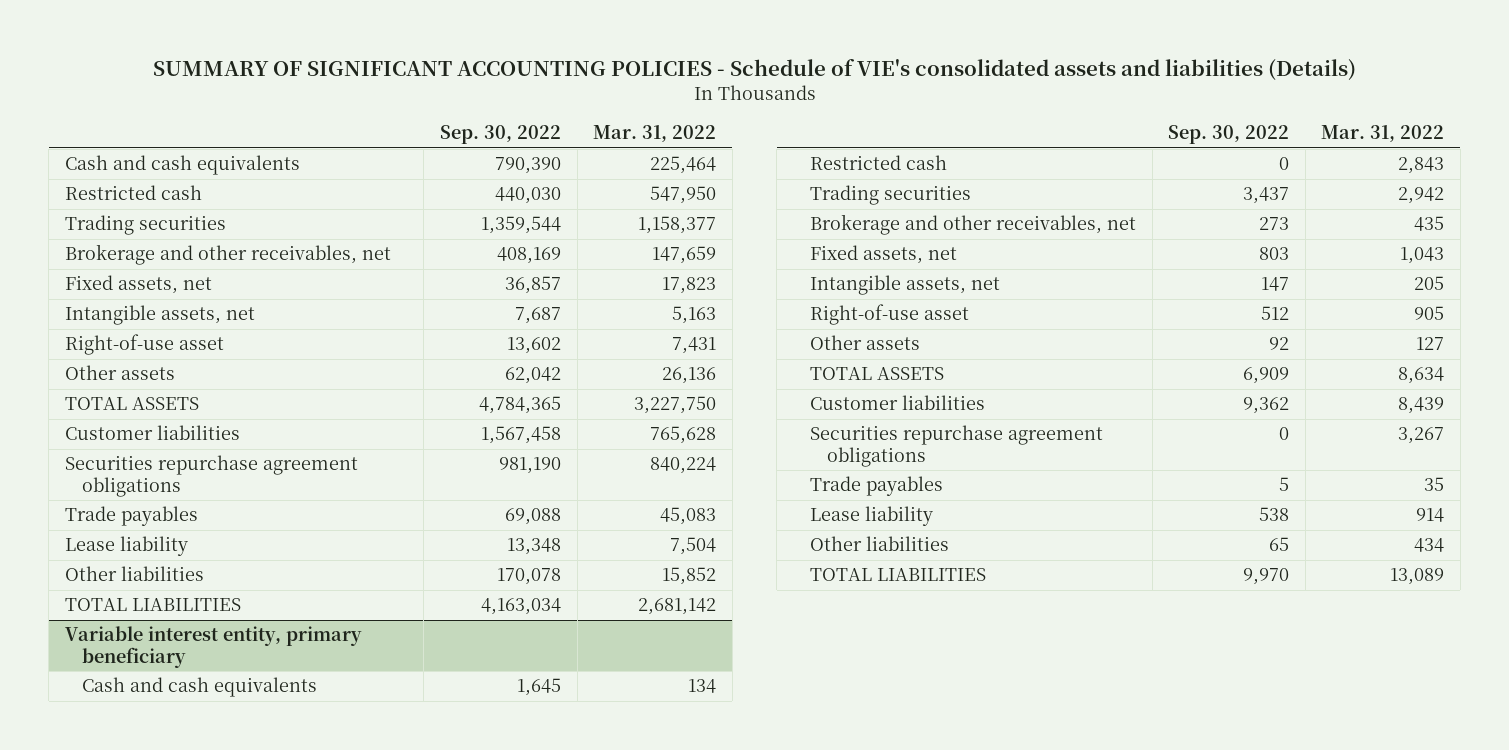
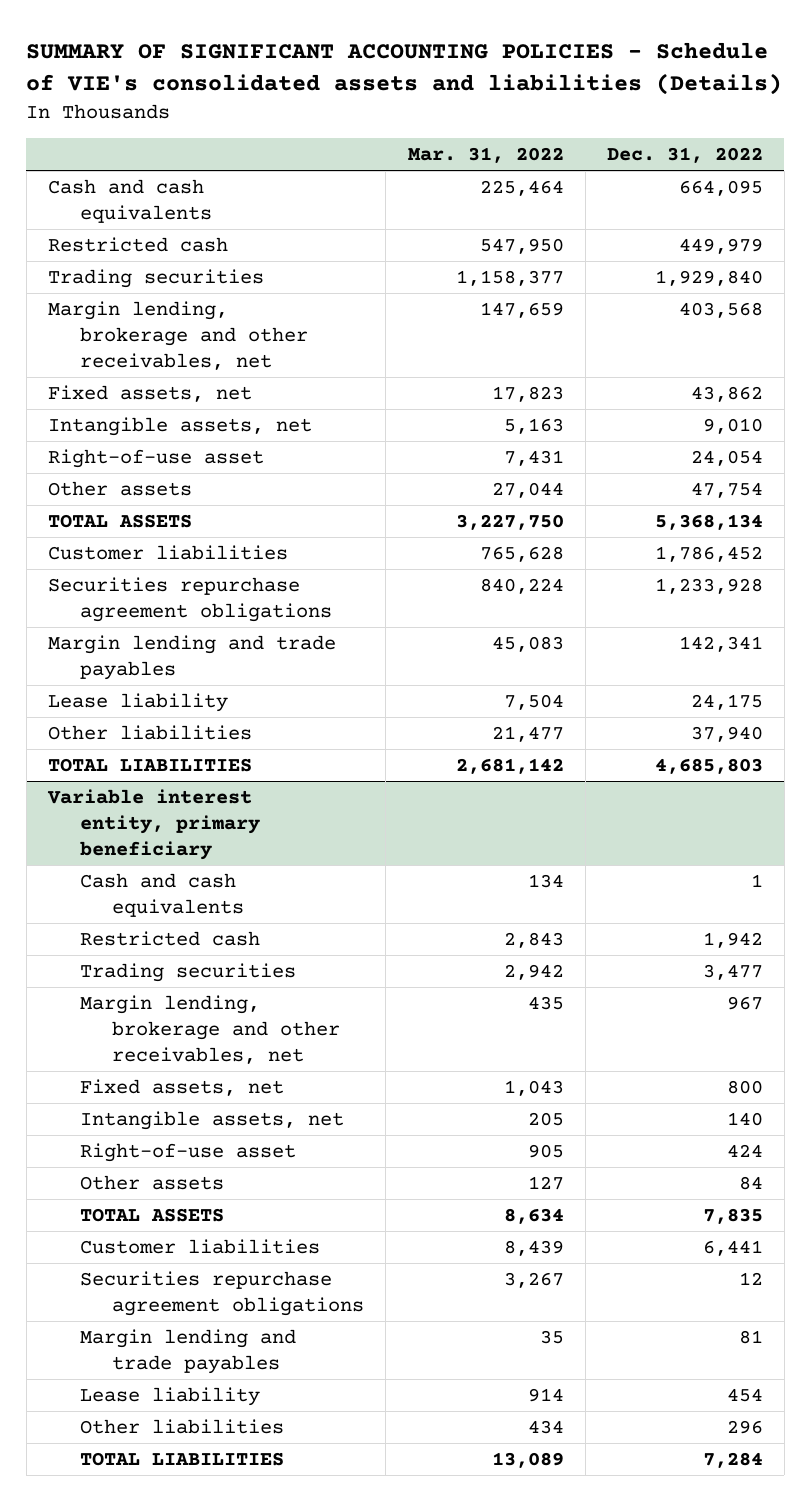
- | Sep. 30, 2022 | Mar. 31, 2022
+ | Mar. 31, 2022 | Dec. 31, 2022
- Brokerage and other receivables, net | 408,169 | 147,659
+ Margin lending, brokerage and other receivables, net | 147,659 | 403,568
- Other assets | 62,042 | 26,136
+ Other assets | 27,044 | 47,754
- Trade payables | 69,088 | 45,083
+ Margin lending and trade payables | 45,083 | 142,341
- Other liabilities | 170,078 | 15,852
+ Other liabilities | 21,477 | 37,940
@ Variable interest entity, primary beneficiary
- Brokerage and other receivables, net | 273 | 435
+ Margin lending, brokerage and other receivables, net | 435 | 967
- Trade payables | 5 | 35
+ Margin lending and trade payables | 35 | 81

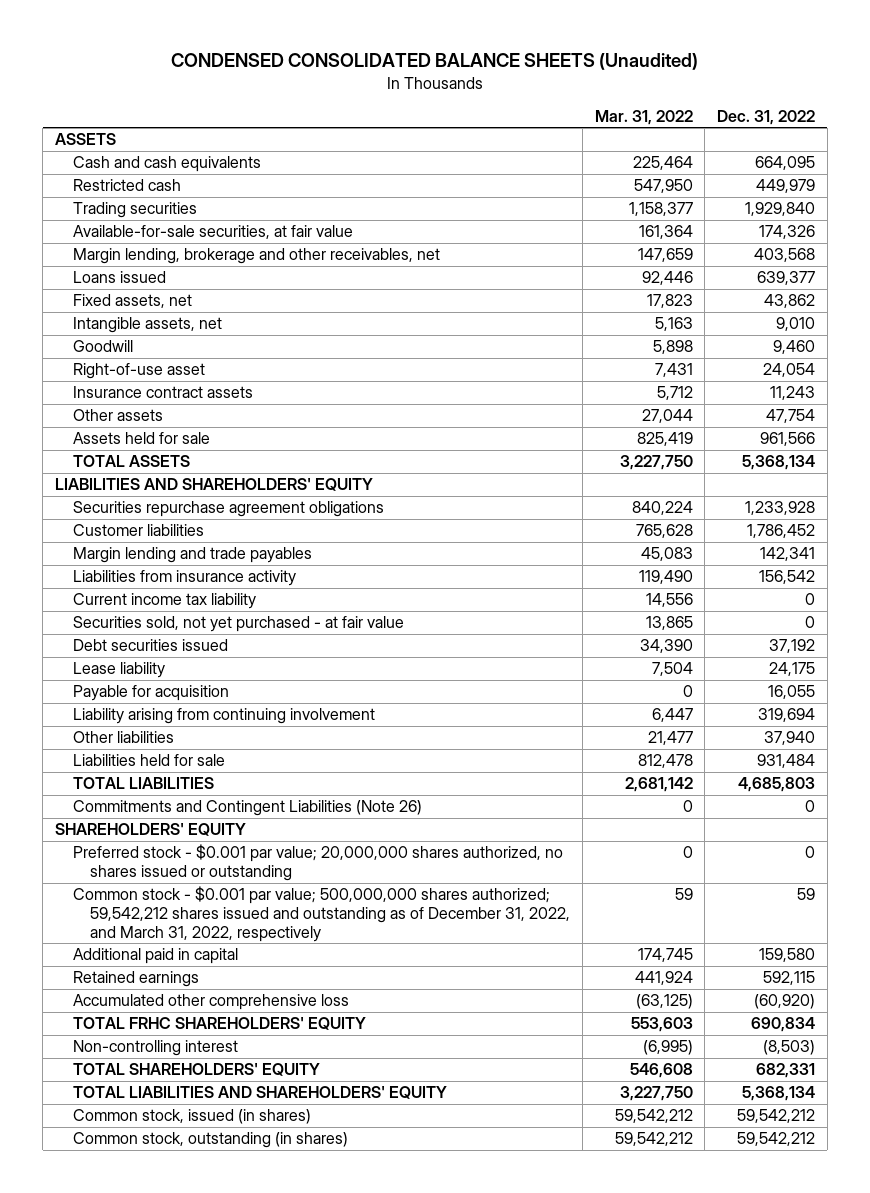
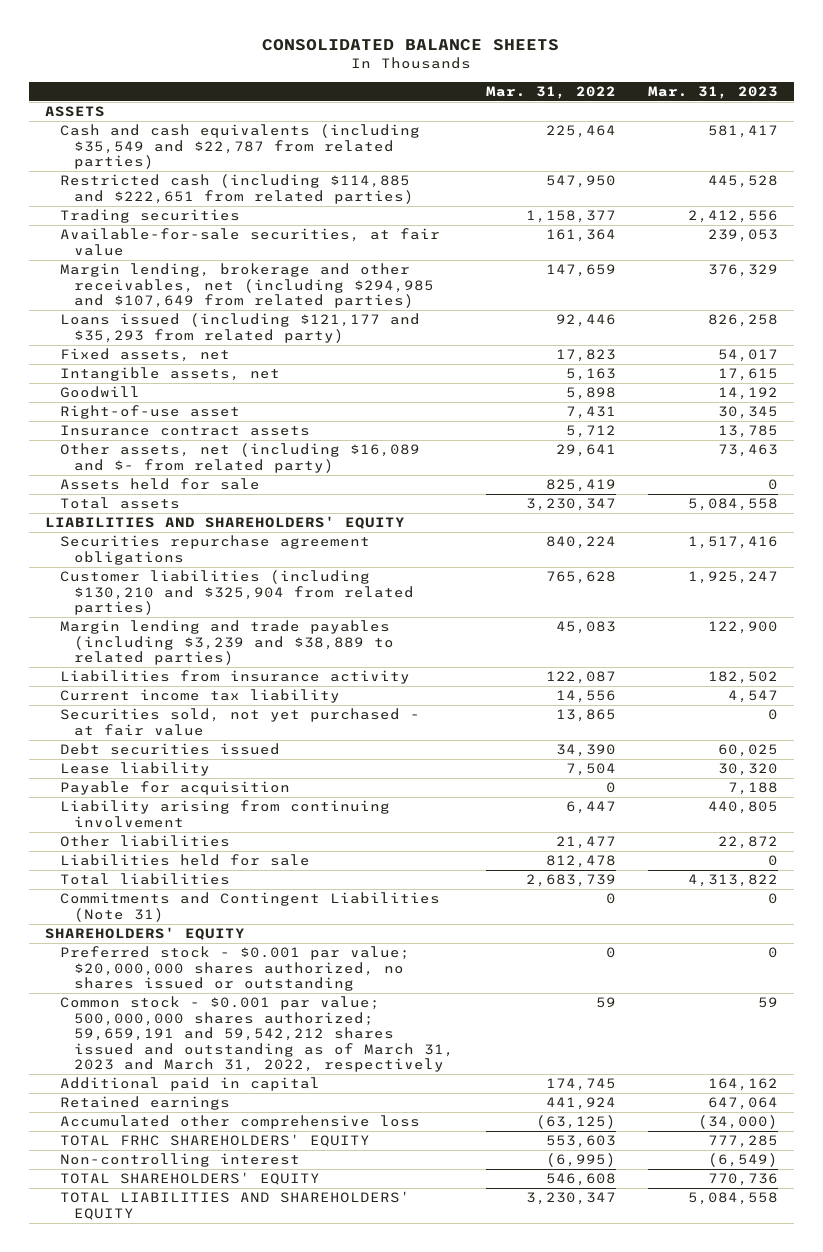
- CONDENSED CONSOLIDATED BALANCE SHEETS (Unaudited)
+ CONSOLIDATED BALANCE SHEETS
- | Mar. 31, 2022 | Dec. 31, 2022
+ | Mar. 31, 2022 | Mar. 31, 2023
- Cash and cash equivalents | 225,464 | 664,095
- Restricted cash | 547,950 | 449,979
+ Cash and cash equivalents (including $35,549 and $22,787 from related parties) | 225,464 | 581,417
+ Restricted cash (including $114,885 and $222,651 from related parties) | 547,950 | 445,528
- Margin lending, brokerage and other receivables, net | 147,659 | 403,568
- Loans issued | 92,446 | 639,377
+ Margin lending, brokerage and other receivables, net (including $294,985 and $107,649 from related parties) | 147,659 | 376,329
+ Loans issued (including $121,177 and $35,293 from related party) | 92,446 | 826,258
- Other assets | 27,044 | 47,754
+ Other assets, net (including $16,089 and $- from related party) | 29,641 | 73,463
- TOTAL ASSETS | 3,227,750 | 5,368,134
+ Total assets | 3,230,347 | 5,084,558
- Customer liabilities | 765,628 | 1,786,452
- Margin lending and trade payables | 45,083 | 142,341
- Liabilities from insurance activity | 119,490 | 156,542
+ Customer liabilities (including $130,210 and $325,904 from related parties) | 765,628 | 1,925,247
+ Margin lending and trade payables (including $3,239 and $38,889 to related parties) | 45,083 | 122,900
+ Liabilities from insurance activity | 122,087 | 182,502
- TOTAL LIABILITIES | 2,681,142 | 4,685,803
- Commitments and Contingent Liabilities (Note 26) | 0 | 0
+ Total liabilities | 2,683,739 | 4,313,822
+ Commitments and Contingent Liabilities (Note 31) | 0 | 0
- Preferred stock - $0.001 par value; 20,000,000 shares authorized, no shares issued or outstanding | 0 | 0
- Common stock - $0.001 par value; 500,000,000 shares authorized; 59,542,212 shares issued and outstanding as of December 31, 2022, and March 31, 2022, respectively | 59 | 59
+ Preferred stock - $0.001 par value; $20,000,000 shares authorized, no shares issued or outstanding | 0 | 0
+ Common stock - $0.001 par value; 500,000,000 shares authorized; 59,659,191 and 59,542,212 shares issued and outstanding as of March 31, 2023 and March 31, 2022, respectively | 59 | 59
- TOTAL LIABILITIES AND SHAREHOLDERS' EQUITY | 3,227,750 | 5,368,134
- Common stock, issued (in shares) | 59,542,212 | 59,542,212
- Common stock, outstanding (in shares) | 59,542,212 | 59,542,212
+ TOTAL LIABILITIES AND SHAREHOLDERS' EQUITY | 3,230,347 | 5,084,558

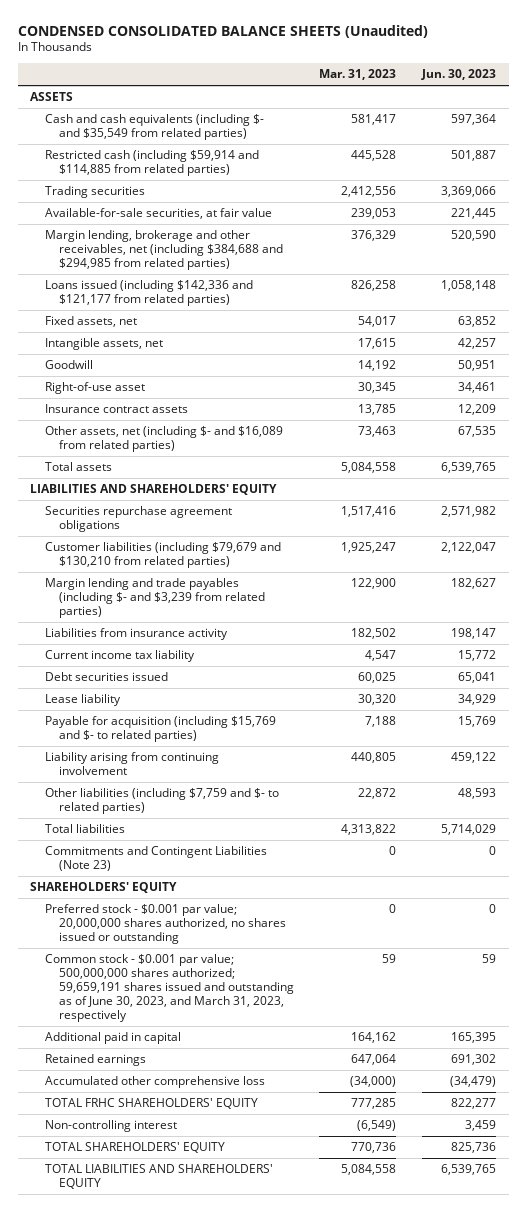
- CONSOLIDATED BALANCE SHEETS
+ CONDENSED CONSOLIDATED BALANCE SHEETS (Unaudited)
- | Mar. 31, 2022 | Mar. 31, 2023
+ | Mar. 31, 2023 | Jun. 30, 2023
- Cash and cash equivalents (including $35,549 and $22,787 from related parties) | 225,464 | 581,417
- Restricted cash (including $114,885 and $222,651 from related parties) | 547,950 | 445,528
+ Cash and cash equivalents (including $- and $35,549 from related parties) | 581,417 | 597,364
+ Restricted cash (including $59,914 and $114,885 from related parties) | 445,528 | 501,887
- Margin lending, brokerage and other receivables, net (including $294,985 and $107,649 from related parties) | 147,659 | 376,329
- Loans issued (including $121,177 and $35,293 from related party) | 92,446 | 826,258
+ Margin lending, brokerage and other receivables, net (including $384,688 and $294,985 from related parties) | 376,329 | 520,590
+ Loans issued (including $142,336 and $121,177 from related parties) | 826,258 | 1,058,148
- Other assets, net (including $16,089 and $- from related party) | 29,641 | 73,463
- Assets held for sale | 825,419 | 0
+ Other assets, net (including $- and $16,089 from related parties) | 73,463 | 67,535
- Customer liabilities (including $130,210 and $325,904 from related parties) | 765,628 | 1,925,247
- Margin lending and trade payables (including $3,239 and $38,889 to related parties) | 45,083 | 122,900
+ Customer liabilities (including $79,679 and $130,210 from related parties) | 1,925,247 | 2,122,047
+ Margin lending and trade payables (including $- and $3,239 from related parties) | 122,900 | 182,627
- Securities sold, not yet purchased - at fair value | 13,865 | 0
- Payable for acquisition | 0 | 7,188
+ Payable for acquisition (including $15,769 and $- to related parties) | 7,188 | 15,769
- Other liabilities | 21,477 | 22,872
- Liabilities held for sale | 812,478 | 0
+ Other liabilities (including $7,759 and $- to related parties) | 22,872 | 48,593
- Commitments and Contingent Liabilities (Note 31) | 0 | 0
+ Commitments and Contingent Liabilities (Note 23) | 0 | 0
- Preferred stock - $0.001 par value; $20,000,000 shares authorized, no shares issued or outstanding | 0 | 0
- Common stock - $0.001 par value; 500,000,000 shares authorized; 59,659,191 and 59,542,212 shares issued and outstanding as of March 31, 2023 and March 31, 2022, respectively | 59 | 59
+ Preferred stock - $0.001 par value; 20,000,000 shares authorized, no shares issued or outstanding | 0 | 0
+ Common stock - $0.001 par value; 500,000,000 shares authorized; 59,659,191 shares issued and outstanding as of June 30, 2023, and March 31, 2023, respectively | 59 | 59

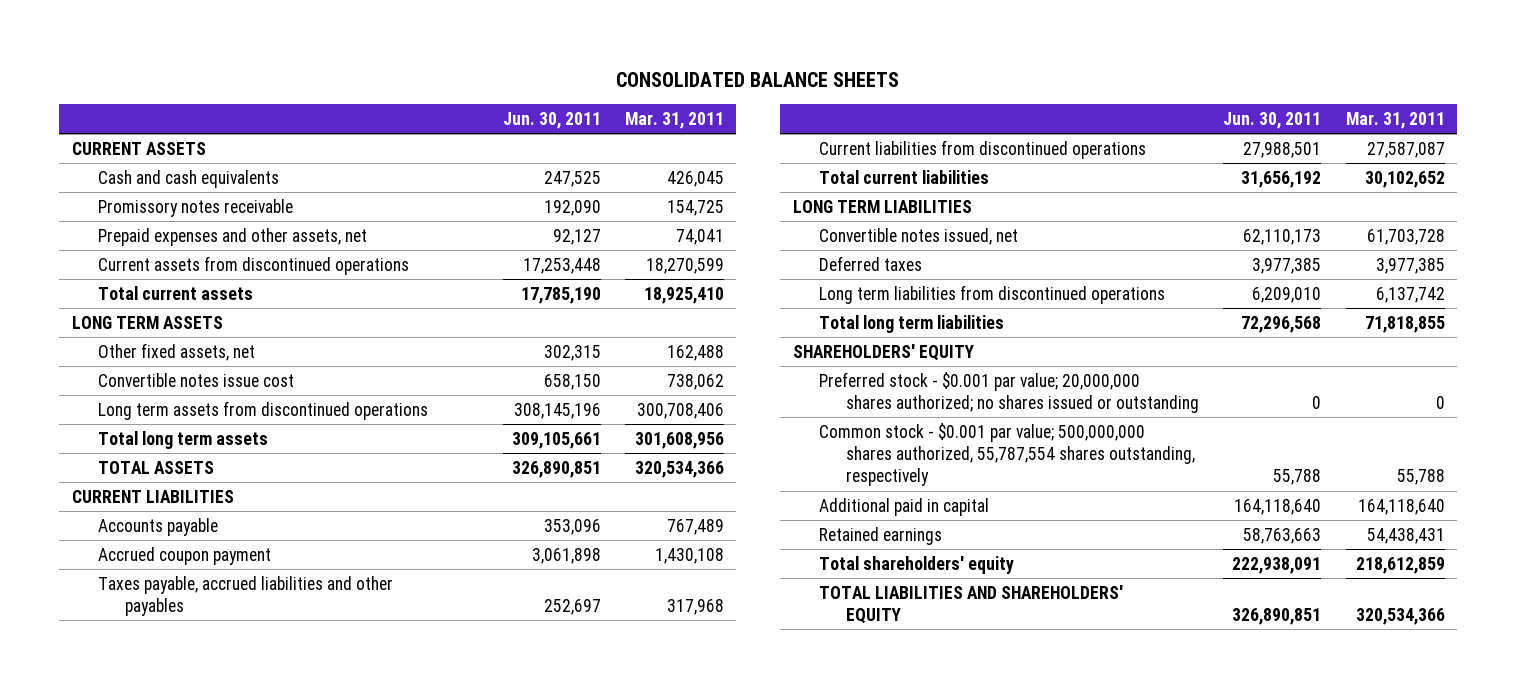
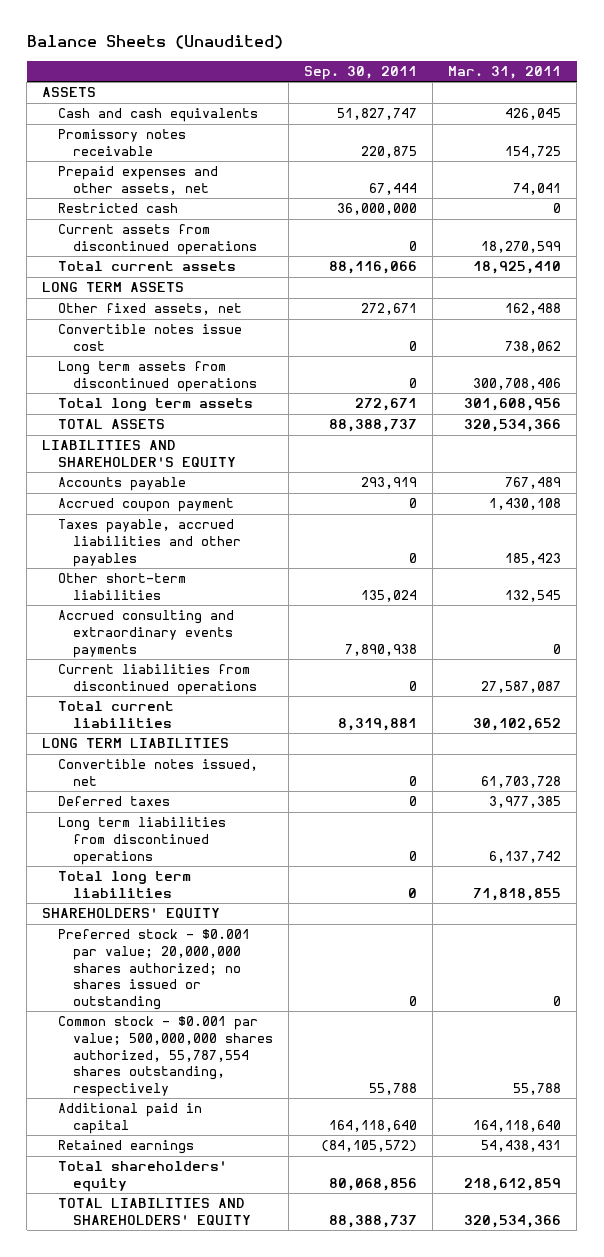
- CONSOLIDATED BALANCE SHEETS
+ Balance Sheets (Unaudited)
- | Jun. 30, 2011 | Mar. 31, 2011
+ | Sep. 30, 2011 | Mar. 31, 2011
- CURRENT ASSETS
+ ASSETS
+ Restricted cash | 36,000,000 | 0
- CURRENT LIABILITIES
+ LIABILITIES AND SHAREHOLDER'S EQUITY
- Taxes payable, accrued liabilities and other payables | 252,697 | 317,968
+ Taxes payable, accrued liabilities and other payables | 0 | 185,423
+ Other short-term liabilities | 135,024 | 132,545
+ Accrued consulting and extraordinary events payments | 7,890,938 | 0

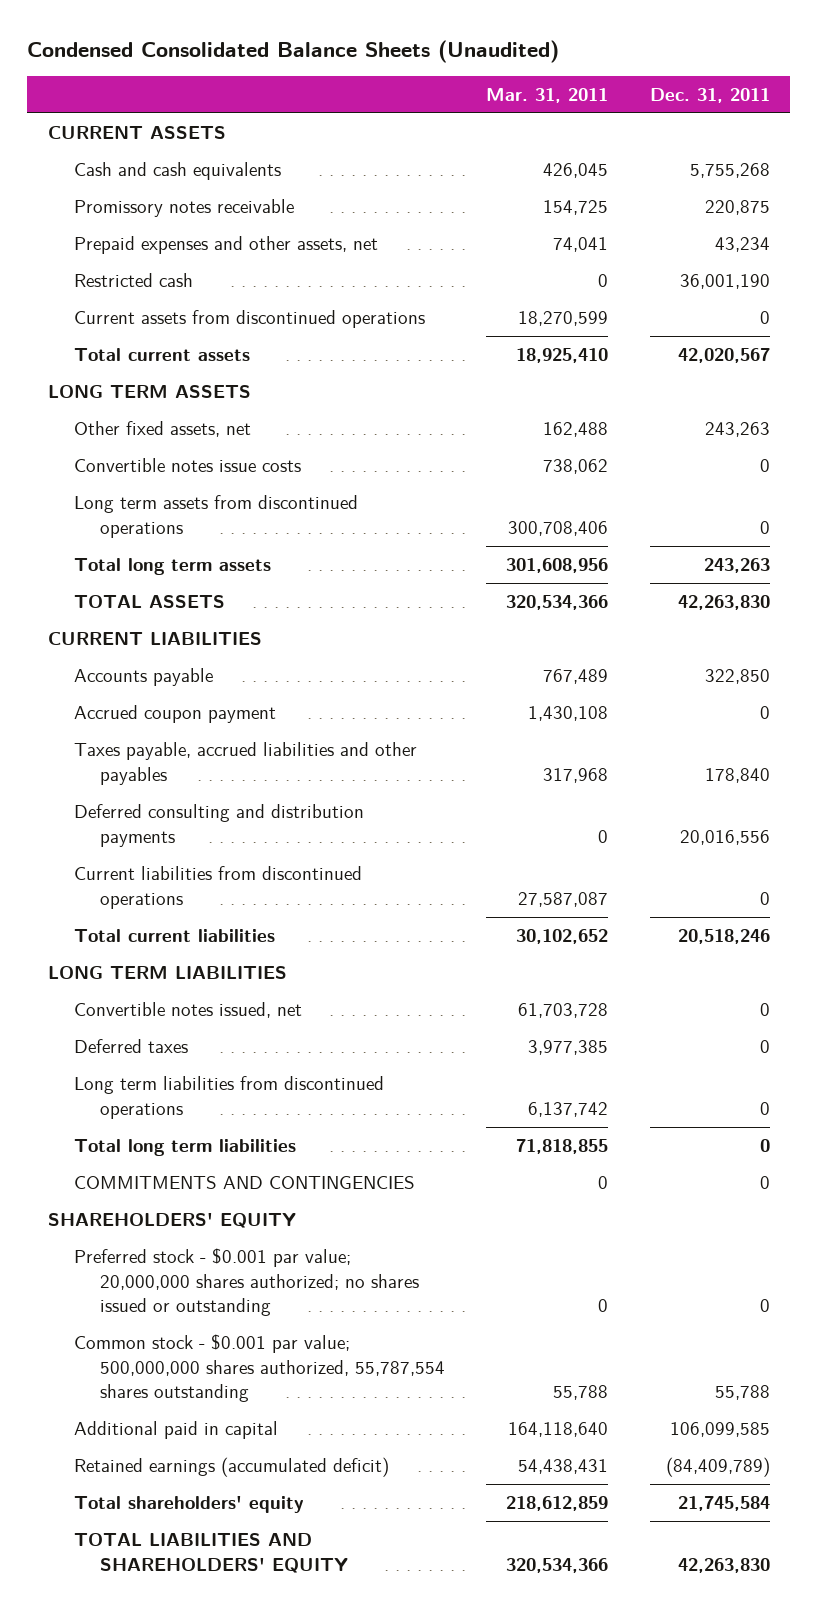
- Balance Sheets (Unaudited)
+ Condensed Consolidated Balance Sheets (Unaudited)
- | Sep. 30, 2011 | Mar. 31, 2011
+ | Mar. 31, 2011 | Dec. 31, 2011
- ASSETS
+ CURRENT ASSETS
- Convertible notes issue cost | 0 | 738,062
+ Convertible notes issue costs | 738,062 | 0
- LIABILITIES AND SHAREHOLDER'S EQUITY
+ CURRENT LIABILITIES
- Taxes payable, accrued liabilities and other payables | 0 | 185,423
- Other short-term liabilities | 135,024 | 132,545
- Accrued consulting and extraordinary events payments | 7,890,938 | 0
+ Taxes payable, accrued liabilities and other payables | 317,968 | 178,840
+ Deferred consulting and distribution payments | 0 | 20,016,556
+ COMMITMENTS AND CONTINGENCIES | 0 | 0
- Common stock - $0.001 par value; 500,000,000 shares authorized, 55,787,554 shares outstanding, respectively | 55,788 | 55,788
+ Common stock - $0.001 par value; 500,000,000 shares authorized, 55,787,554 shares outstanding | 55,788 | 55,788
- Retained earnings | (84,105,572) | 54,438,431
+ Retained earnings (accumulated deficit) | 54,438,431 | (84,409,789)

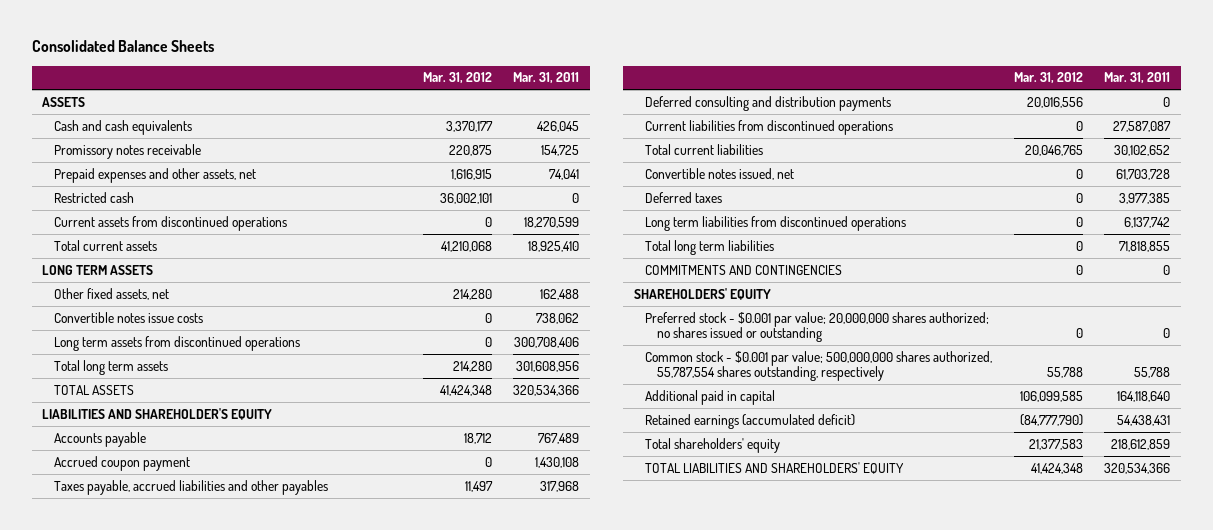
- Condensed Consolidated Balance Sheets (Unaudited)
+ Consolidated Balance Sheets
- | Mar. 31, 2011 | Dec. 31, 2011
+ | Mar. 31, 2012 | Mar. 31, 2011
- CURRENT ASSETS
+ ASSETS
- CURRENT LIABILITIES
+ LIABILITIES AND SHAREHOLDER'S EQUITY
- LONG TERM LIABILITIES
- Common stock - $0.001 par value; 500,000,000 shares authorized, 55,787,554 shares outstanding | 55,788 | 55,788
+ Common stock - $0.001 par value; 500,000,000 shares authorized, 55,787,554 shares outstanding, respectively | 55,788 | 55,788

